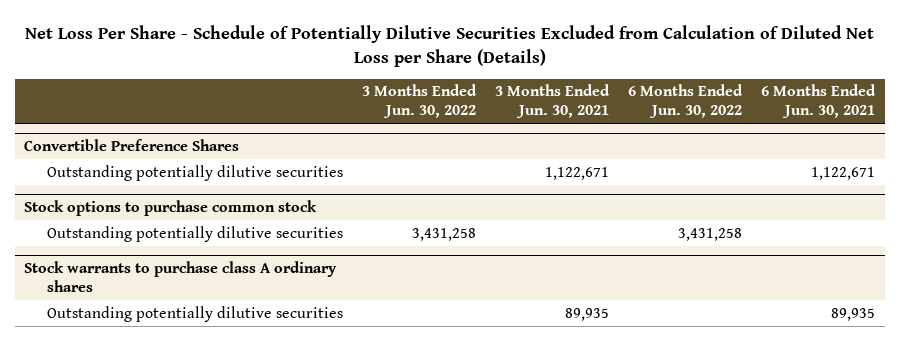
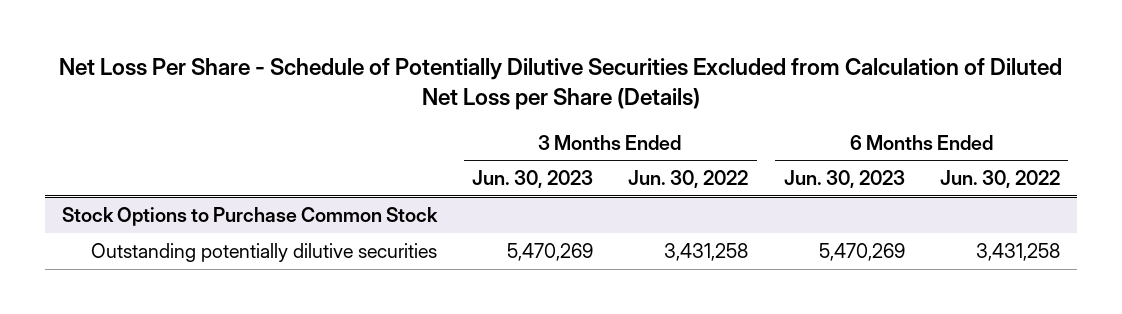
- | 3 Months Ended Jun. 30, 2022 | 3 Months Ended Jun. 30, 2021 | 6 Months Ended Jun. 30, 2022 | 6 Months Ended Jun. 30, 2021
+ | 3 Months Ended Jun. 30, 2023 | 3 Months Ended Jun. 30, 2022 | 6 Months Ended Jun. 30, 2023 | 6 Months Ended Jun. 30, 2022
- Convertible Preference Shares
- Outstanding potentially dilutive securities | | 1,122,671 | | 1,122,671
- Stock options to purchase common stock
+ Stock Options to Purchase Common Stock
- Stock warrants to purchase class A ordinary shares
- Outstanding potentially dilutive securities | | 89,935 | | 89,935

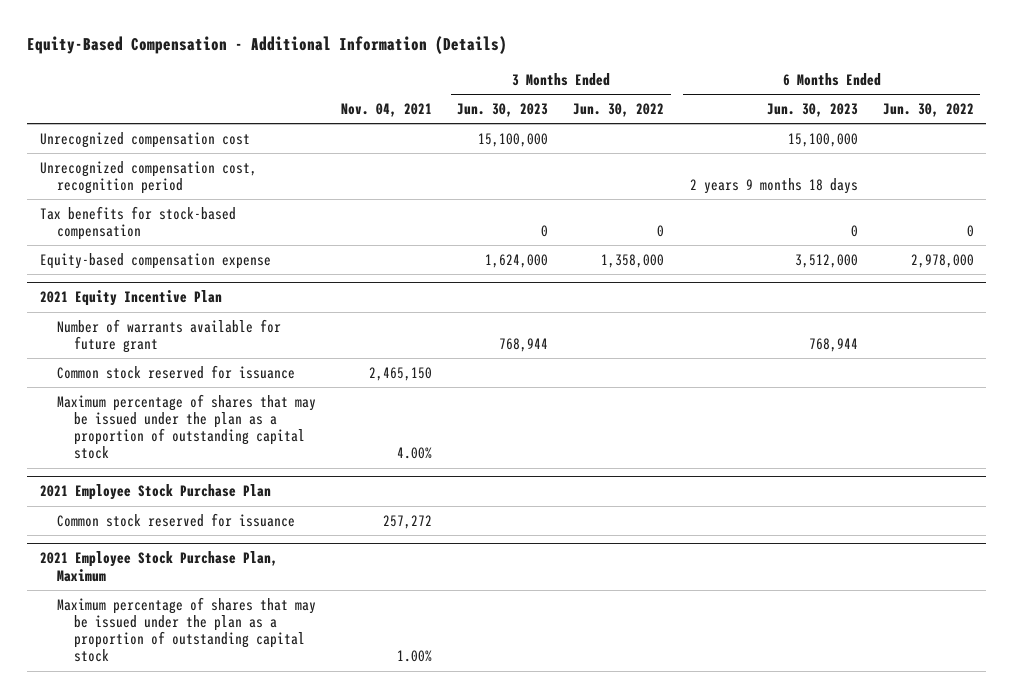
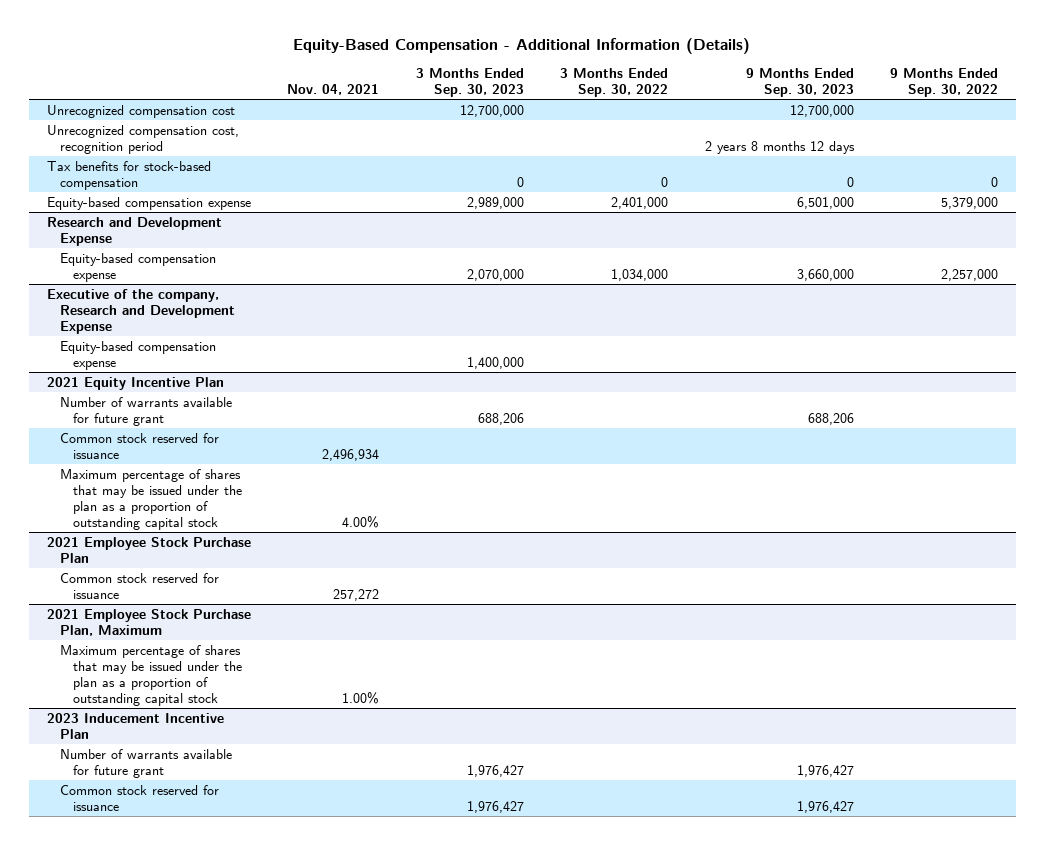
- | Nov. 04, 2021 | 3 Months Ended Jun. 30, 2023 | 3 Months Ended Jun. 30, 2022 | 6 Months Ended Jun. 30, 2023 | 6 Months Ended Jun. 30, 2022
+ | Nov. 04, 2021 | 3 Months Ended Sep. 30, 2023 | 3 Months Ended Sep. 30, 2022 | 9 Months Ended Sep. 30, 2023 | 9 Months Ended Sep. 30, 2022
+ Research and Development Expense
+ Equity-based compensation expense | | 2,070,000 | 1,034,000 | 3,660,000 | 2,257,000
+ Executive of the company, Research and Development Expense
+ Equity-based compensation expense | | 1,400,000 | | |
@ 2021 Equity Incentive Plan
- Common stock reserved for issuance | 2,465,150 | | | |
+ Common stock reserved for issuance | 2,496,934 | | | |
+ 2023 Inducement Incentive Plan
+ Number of warrants available for future grant | | 1,976,427 | | 1,976,427 |
+ Common stock reserved for issuance | | 1,976,427 | | 1,976,427 |

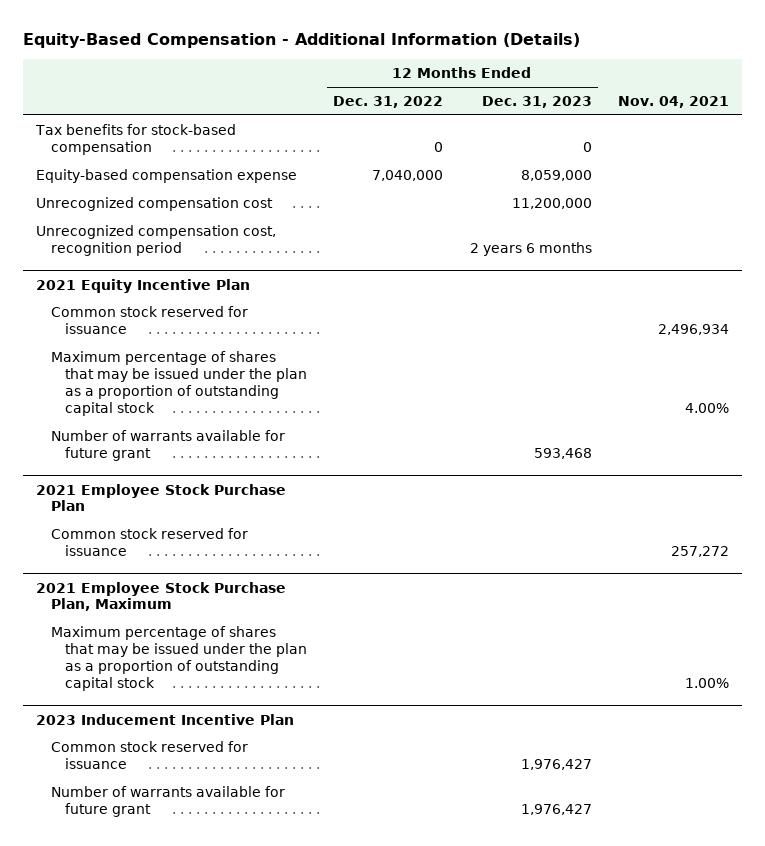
- | Nov. 04, 2021 | 3 Months Ended Sep. 30, 2023 | 3 Months Ended Sep. 30, 2022 | 9 Months Ended Sep. 30, 2023 | 9 Months Ended Sep. 30, 2022
+ | 12 Months Ended Dec. 31, 2022 | 12 Months Ended Dec. 31, 2023 | Nov. 04, 2021
- Research and Development Expense
- Equity-based compensation expense | | 2,070,000 | 1,034,000 | 3,660,000 | 2,257,000
- Executive of the company, Research and Development Expense
- Equity-based compensation expense | | 1,400,000 | | |
moved down: Unrecognized compensation cost | | 11,200,000 |
moved down: Unrecognized compensation cost, recognition period | | 2 years 6 months |
@ 2021 Equity Incentive Plan
moved down: Number of warrants available for future grant | | 593,468 |
@ 2023 Inducement Incentive Plan
moved down: Number of warrants available for future grant | | 1,976,427 |

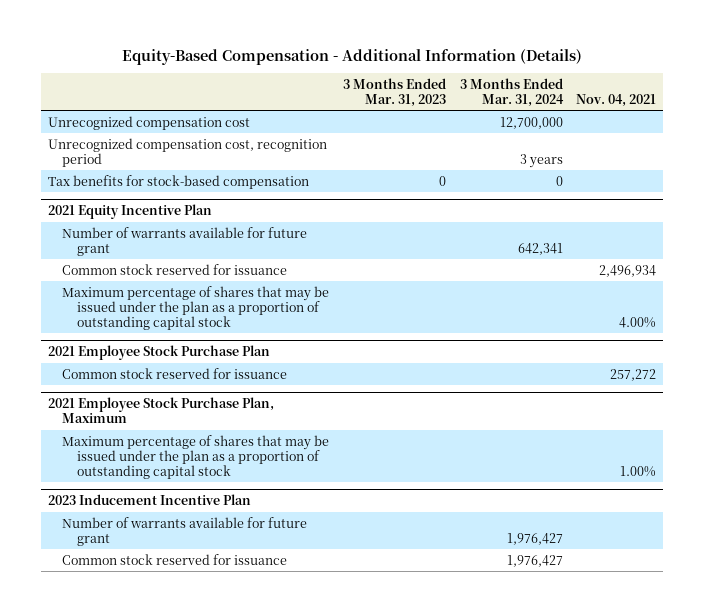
- | 12 Months Ended Dec. 31, 2022 | 12 Months Ended Dec. 31, 2023 | Nov. 04, 2021
+ | 3 Months Ended Mar. 31, 2023 | 3 Months Ended Mar. 31, 2024 | Nov. 04, 2021
- Equity-based compensation expense | 7,040,000 | 8,059,000 |
moved down: Tax benefits for stock-based compensation | 0 | 0 |
@ 2021 Equity Incentive Plan
moved up: Number of warrants available for future grant | | 642,341 |
@ 2023 Inducement Incentive Plan
moved down: Common stock reserved for issuance | | 1,976,427 |

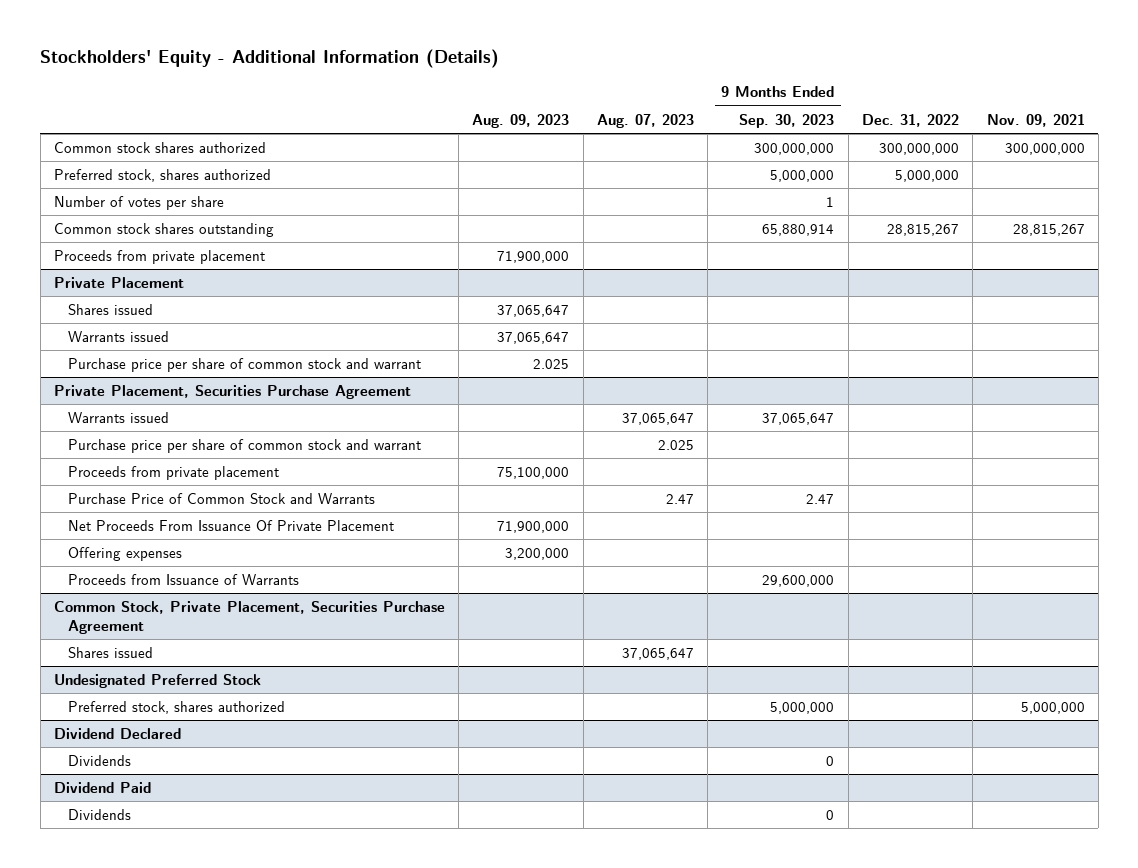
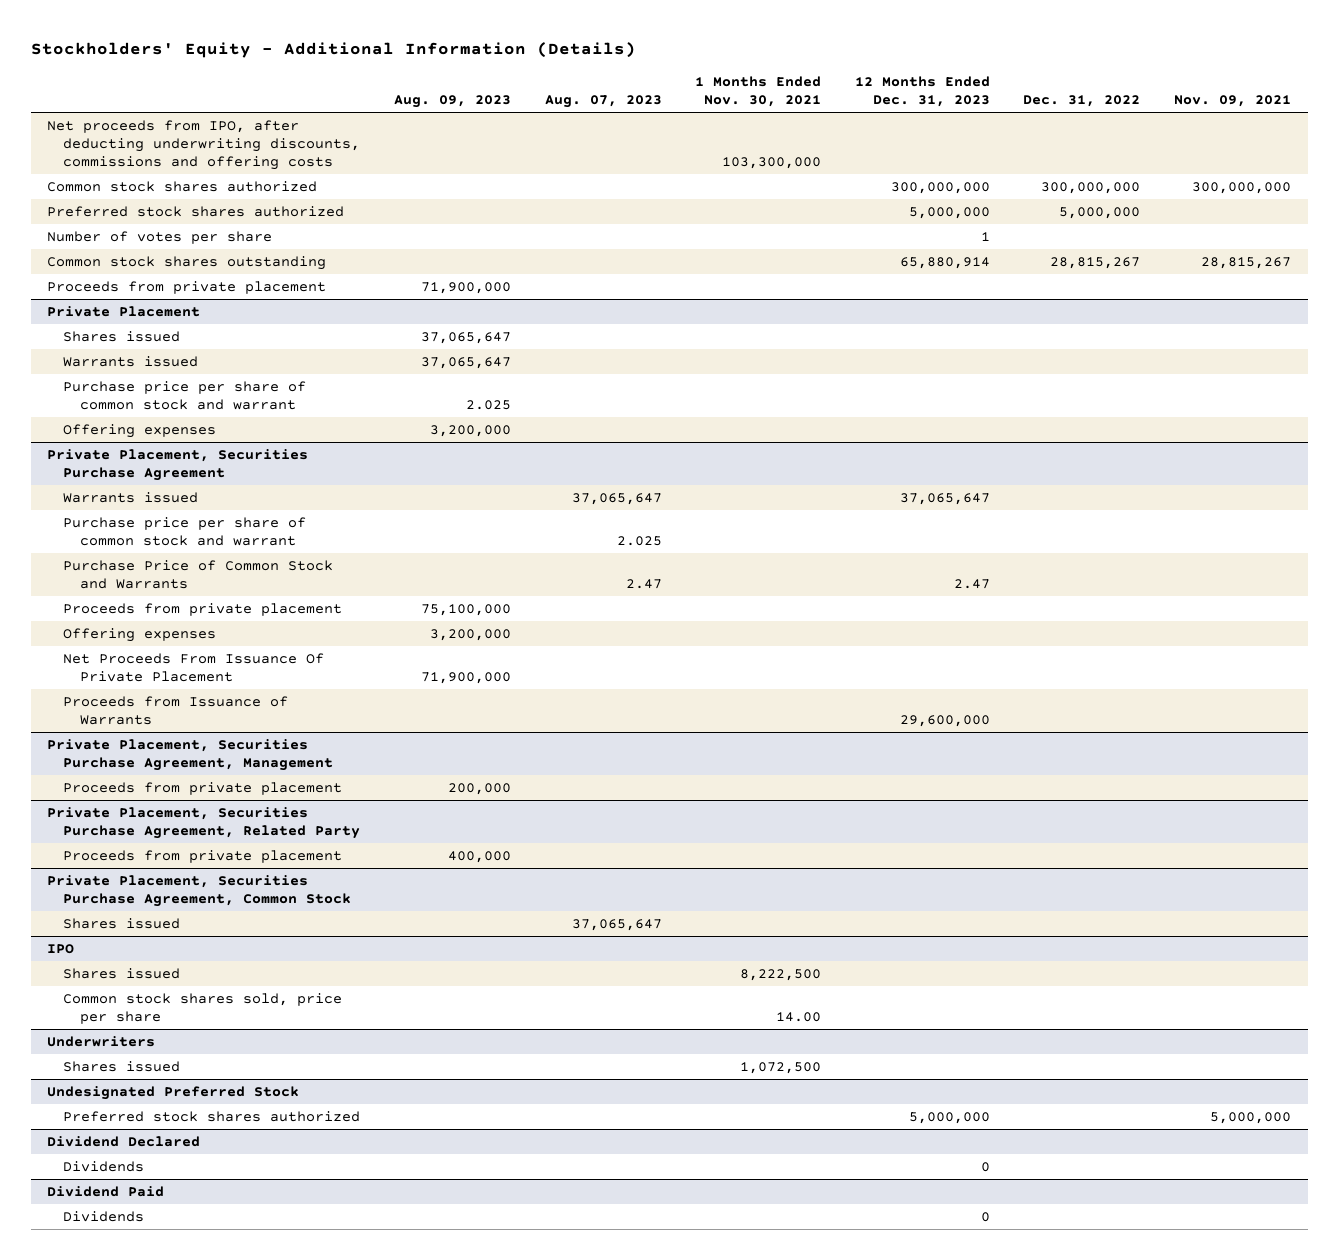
- | Aug. 09, 2023 | Aug. 07, 2023 | 9 Months Ended Sep. 30, 2023 | Dec. 31, 2022 | Nov. 09, 2021
+ | Aug. 09, 2023 | Aug. 07, 2023 | 1 Months Ended Nov. 30, 2021 | 12 Months Ended Dec. 31, 2023 | Dec. 31, 2022 | Nov. 09, 2021
+ Net proceeds from IPO, after deducting underwriting discounts, commissions and offering costs | | | 103,300,000 | | |
- Preferred stock, shares authorized | | | 5,000,000 | 5,000,000 |
+ Preferred stock shares authorized | | | | 5,000,000 | 5,000,000 |
@ Private Placement
+ Offering expenses | 3,200,000 | | | | |
@ Private Placement, Securities Purchase Agreement
moved down: Proceeds from private placement | 75,100,000 | | | | |
moved down: Net Proceeds From Issuance Of Private Placement | 71,900,000 | | | | |
- Common Stock, Private Placement, Securities Purchase Agreement
+ Private Placement, Securities Purchase Agreement, Management
+ Proceeds from private placement | 200,000 | | | | |
+ Private Placement, Securities Purchase Agreement, Related Party
+ Proceeds from private placement | 400,000 | | | | |
+ Private Placement, Securities Purchase Agreement, Common Stock
+ IPO
+ Shares issued | | | 8,222,500 | | |
+ Common stock shares sold, price per share | | | 14.00 | | |
+ Underwriters
+ Shares issued | | | 1,072,500 | | |
@ Undesignated Preferred Stock
- Preferred stock, shares authorized | | | 5,000,000 | | 5,000,000
+ Preferred stock shares authorized | | | | 5,000,000 | | 5,000,000

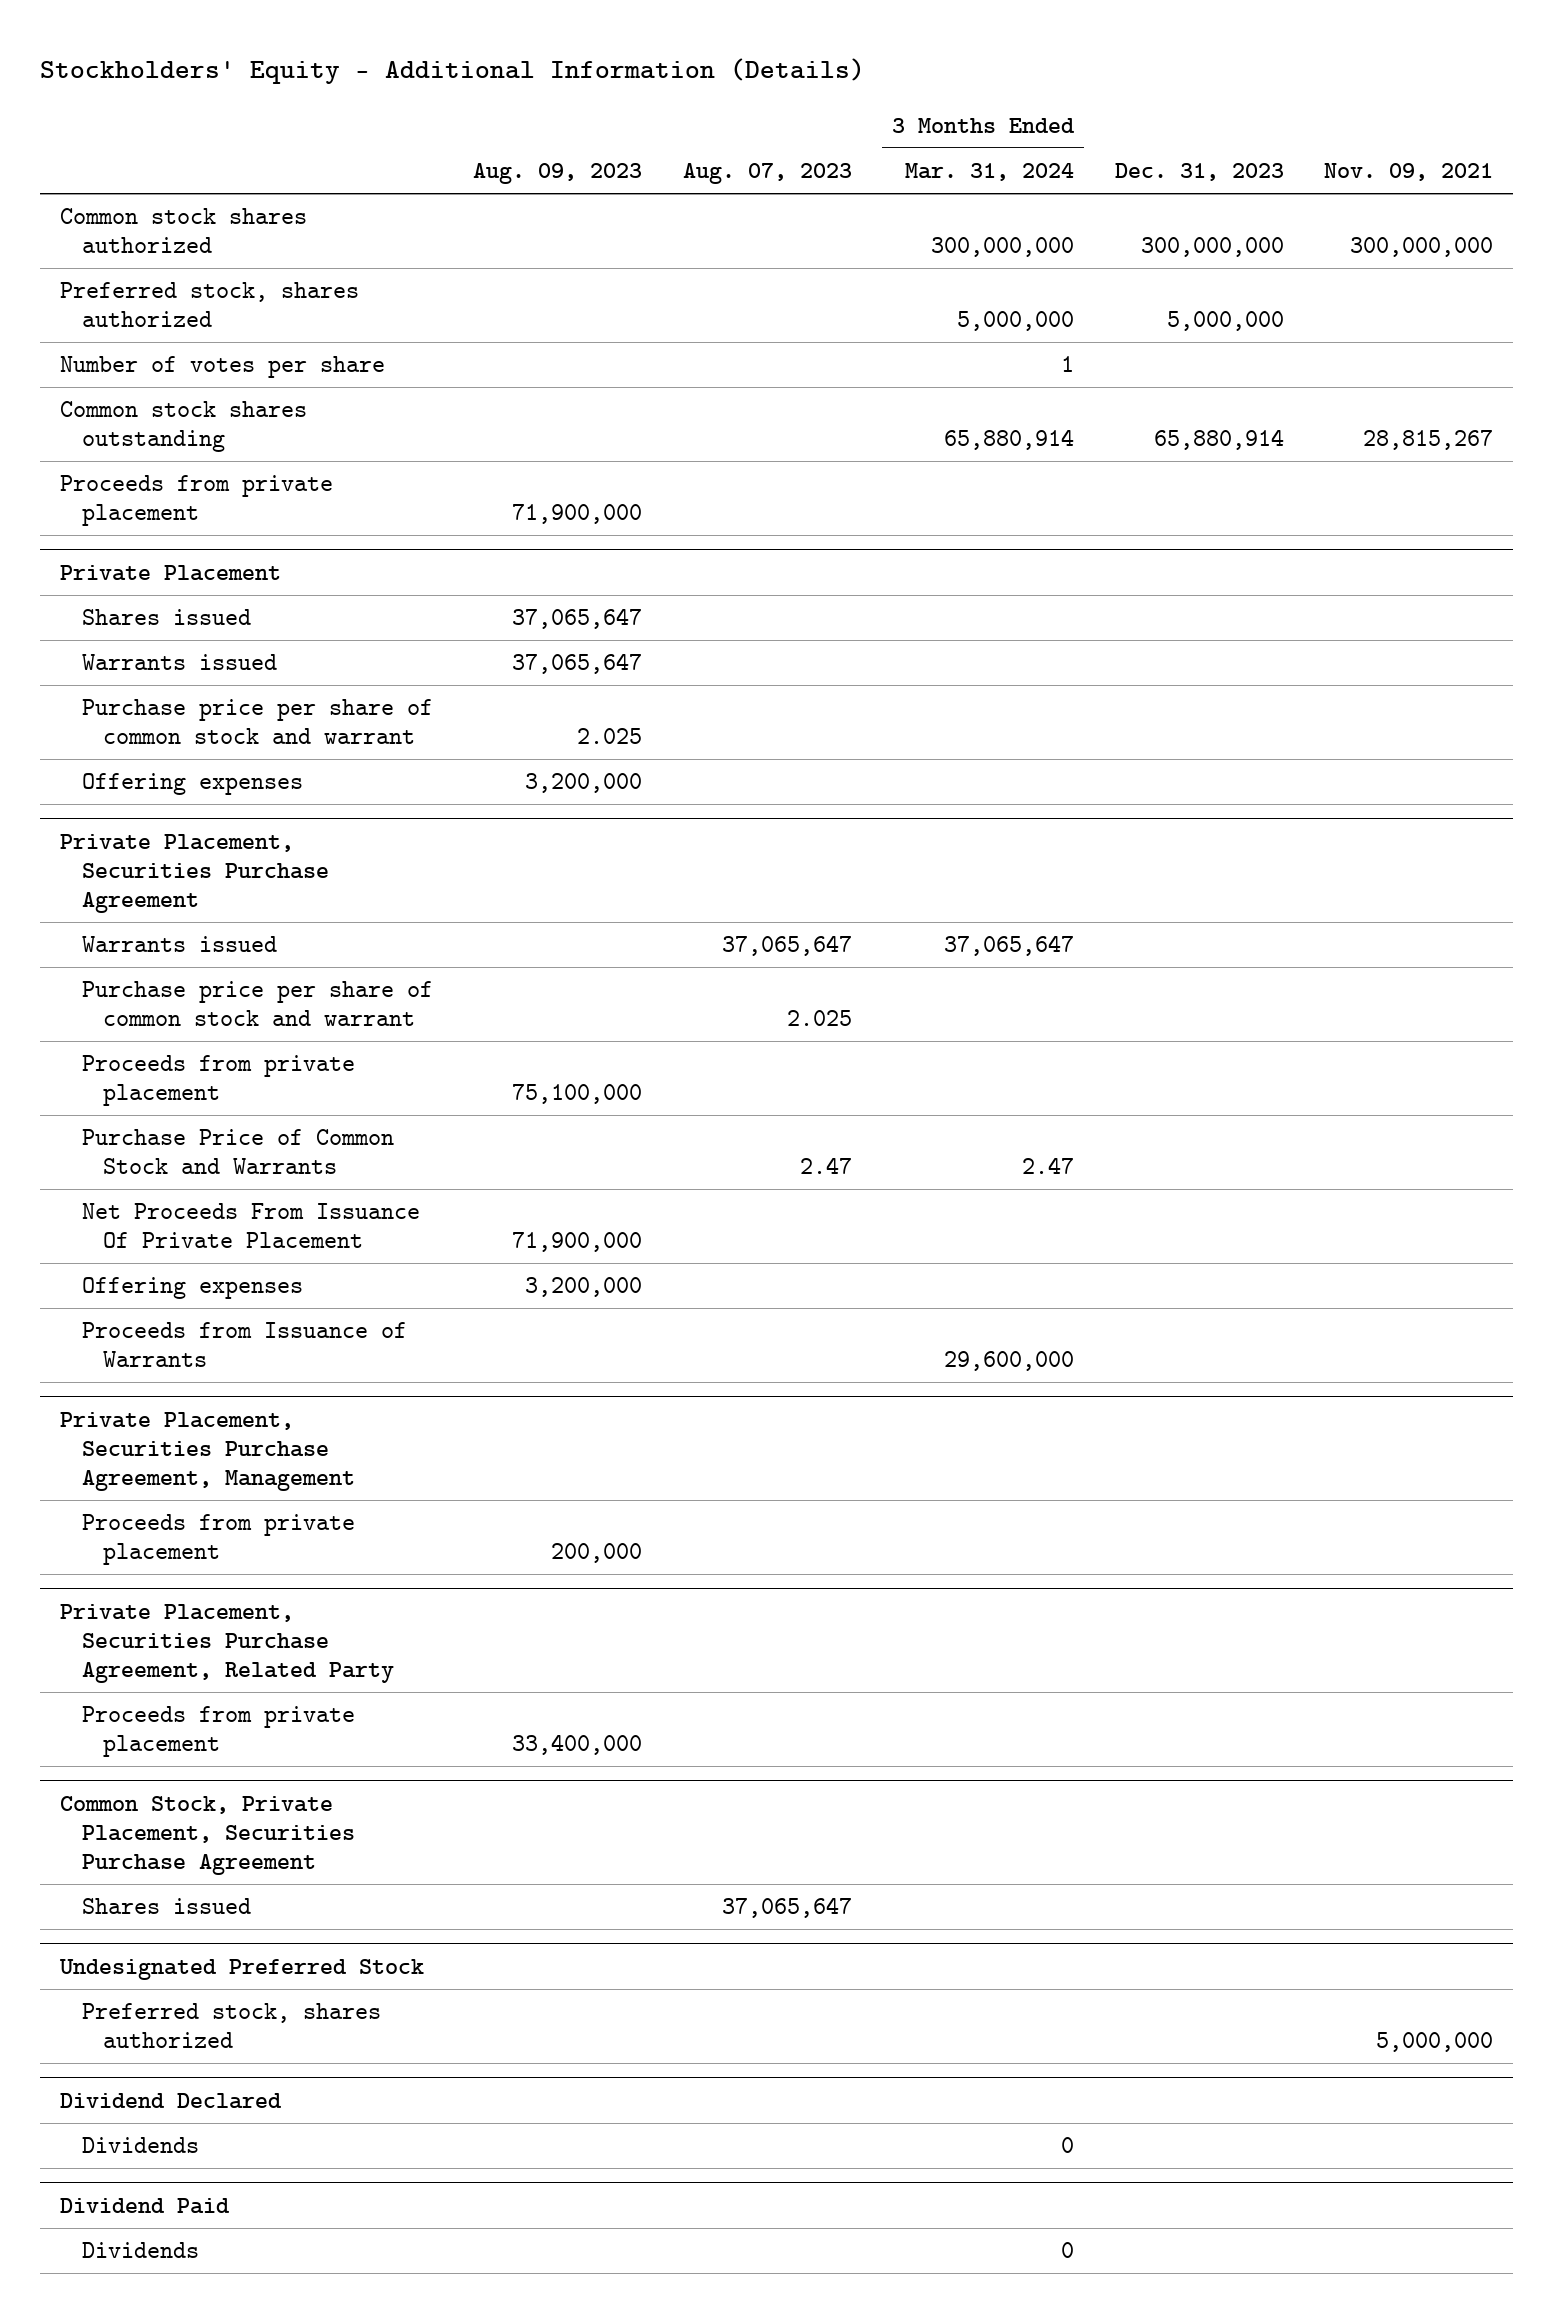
- | Aug. 09, 2023 | Aug. 07, 2023 | 1 Months Ended Nov. 30, 2021 | 12 Months Ended Dec. 31, 2023 | Dec. 31, 2022 | Nov. 09, 2021
+ | Aug. 09, 2023 | Aug. 07, 2023 | 3 Months Ended Mar. 31, 2024 | Dec. 31, 2023 | Nov. 09, 2021
- Net proceeds from IPO, after deducting underwriting discounts, commissions and offering costs | | | 103,300,000 | | |
- Preferred stock shares authorized | | | | 5,000,000 | 5,000,000 |
+ Preferred stock, shares authorized | | | 5,000,000 | 5,000,000 |
@ Private Placement, Securities Purchase Agreement
moved down: Purchase Price of Common Stock and Warrants | | 2.47 | 2.47 | |
moved down: Offering expenses | 3,200,000 | | | |
@ Private Placement, Securities Purchase Agreement, Related Party
- Proceeds from private placement | 400,000 | | | | |
- Private Placement, Securities Purchase Agreement, Common Stock
@ Private Placement, Securities Purchase Agreement, Related Party
+ Proceeds from private placement | 33,400,000 | | | |
+ Common Stock, Private Placement, Securities Purchase Agreement
- IPO
- Shares issued | | | 8,222,500 | | |
- Common stock shares sold, price per share | | | 14.00 | | |
- Underwriters
- Shares issued | | | 1,072,500 | | |
@ Undesignated Preferred Stock
- Preferred stock shares authorized | | | | 5,000,000 | | 5,000,000
+ Preferred stock, shares authorized | | | | | 5,000,000

